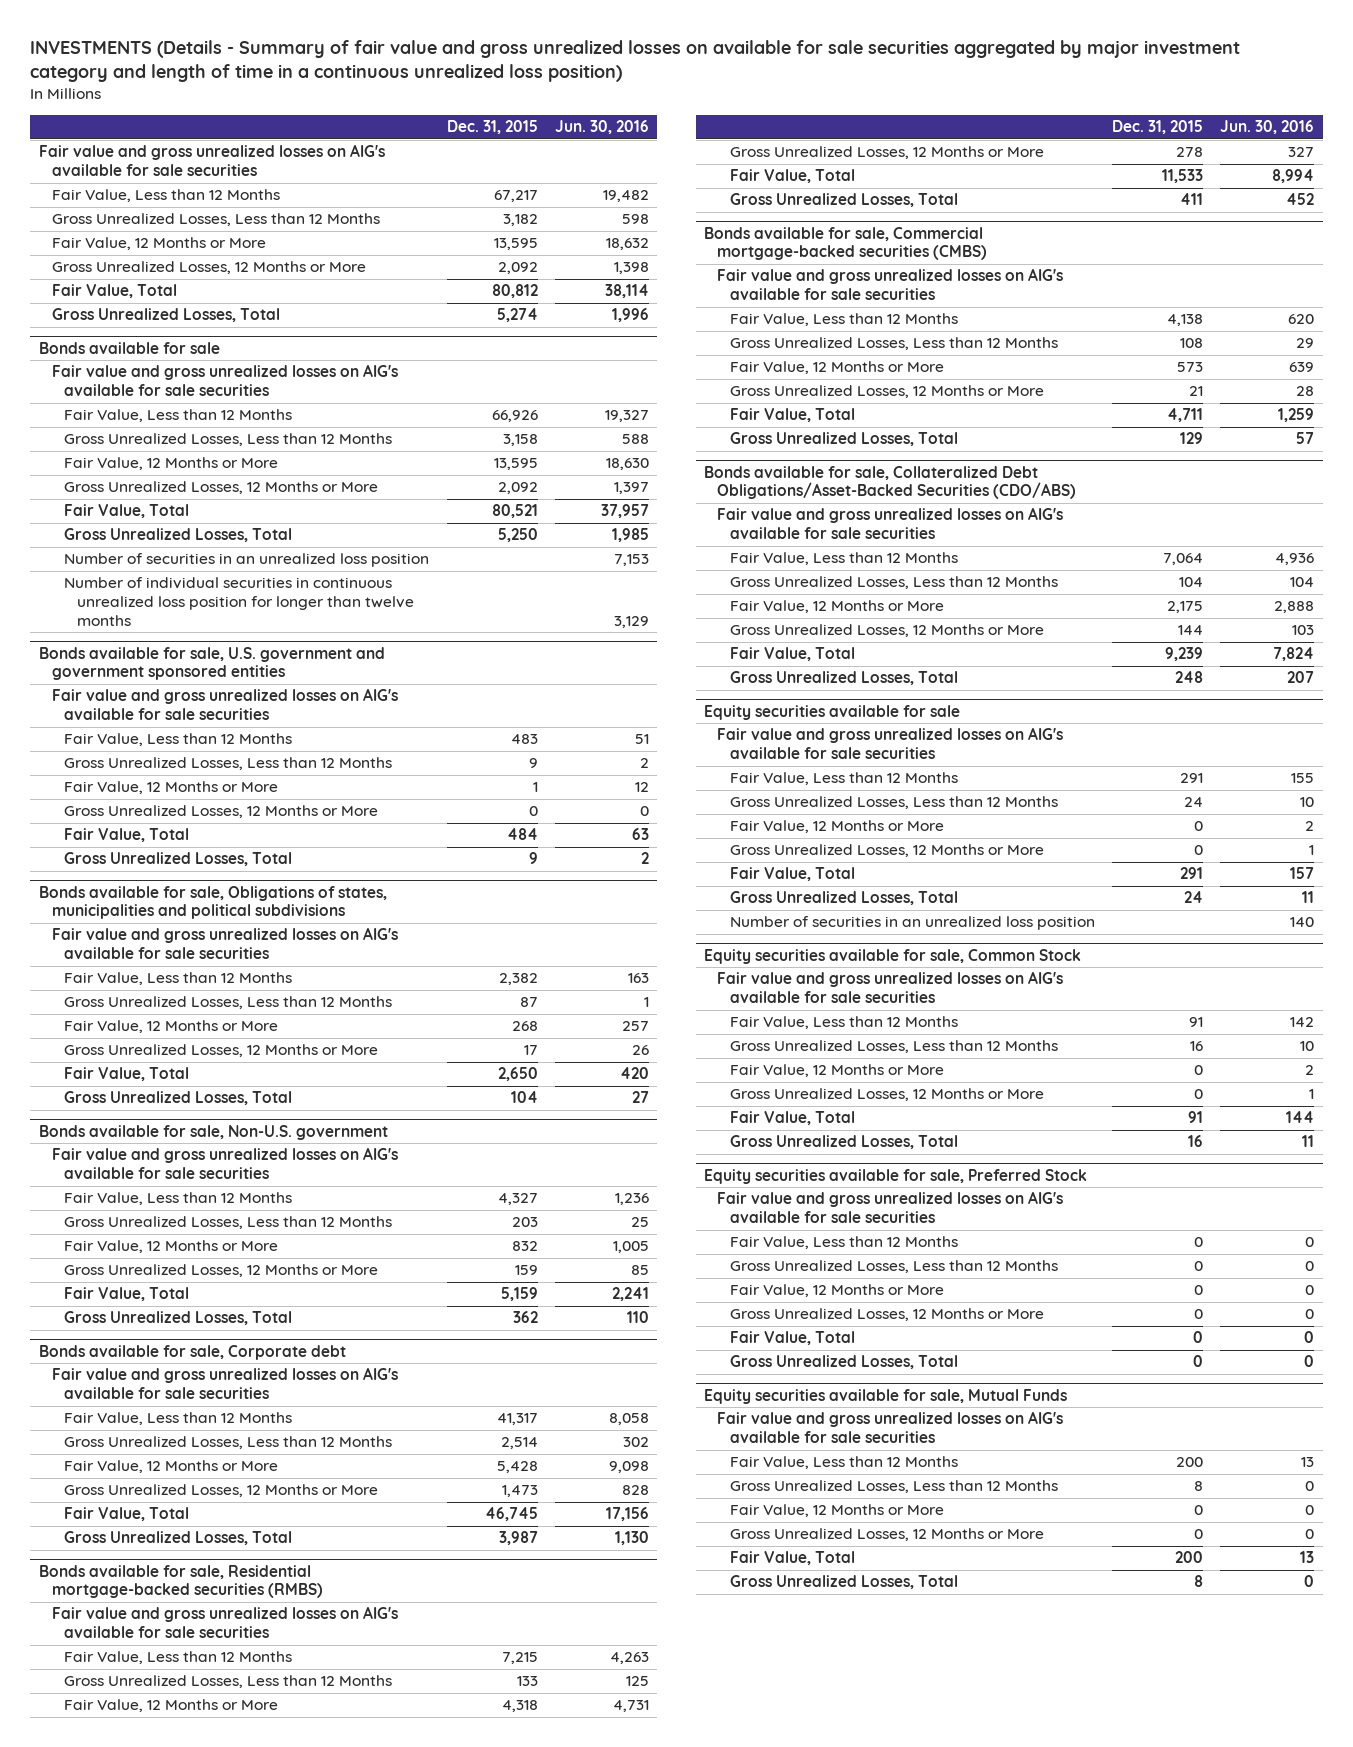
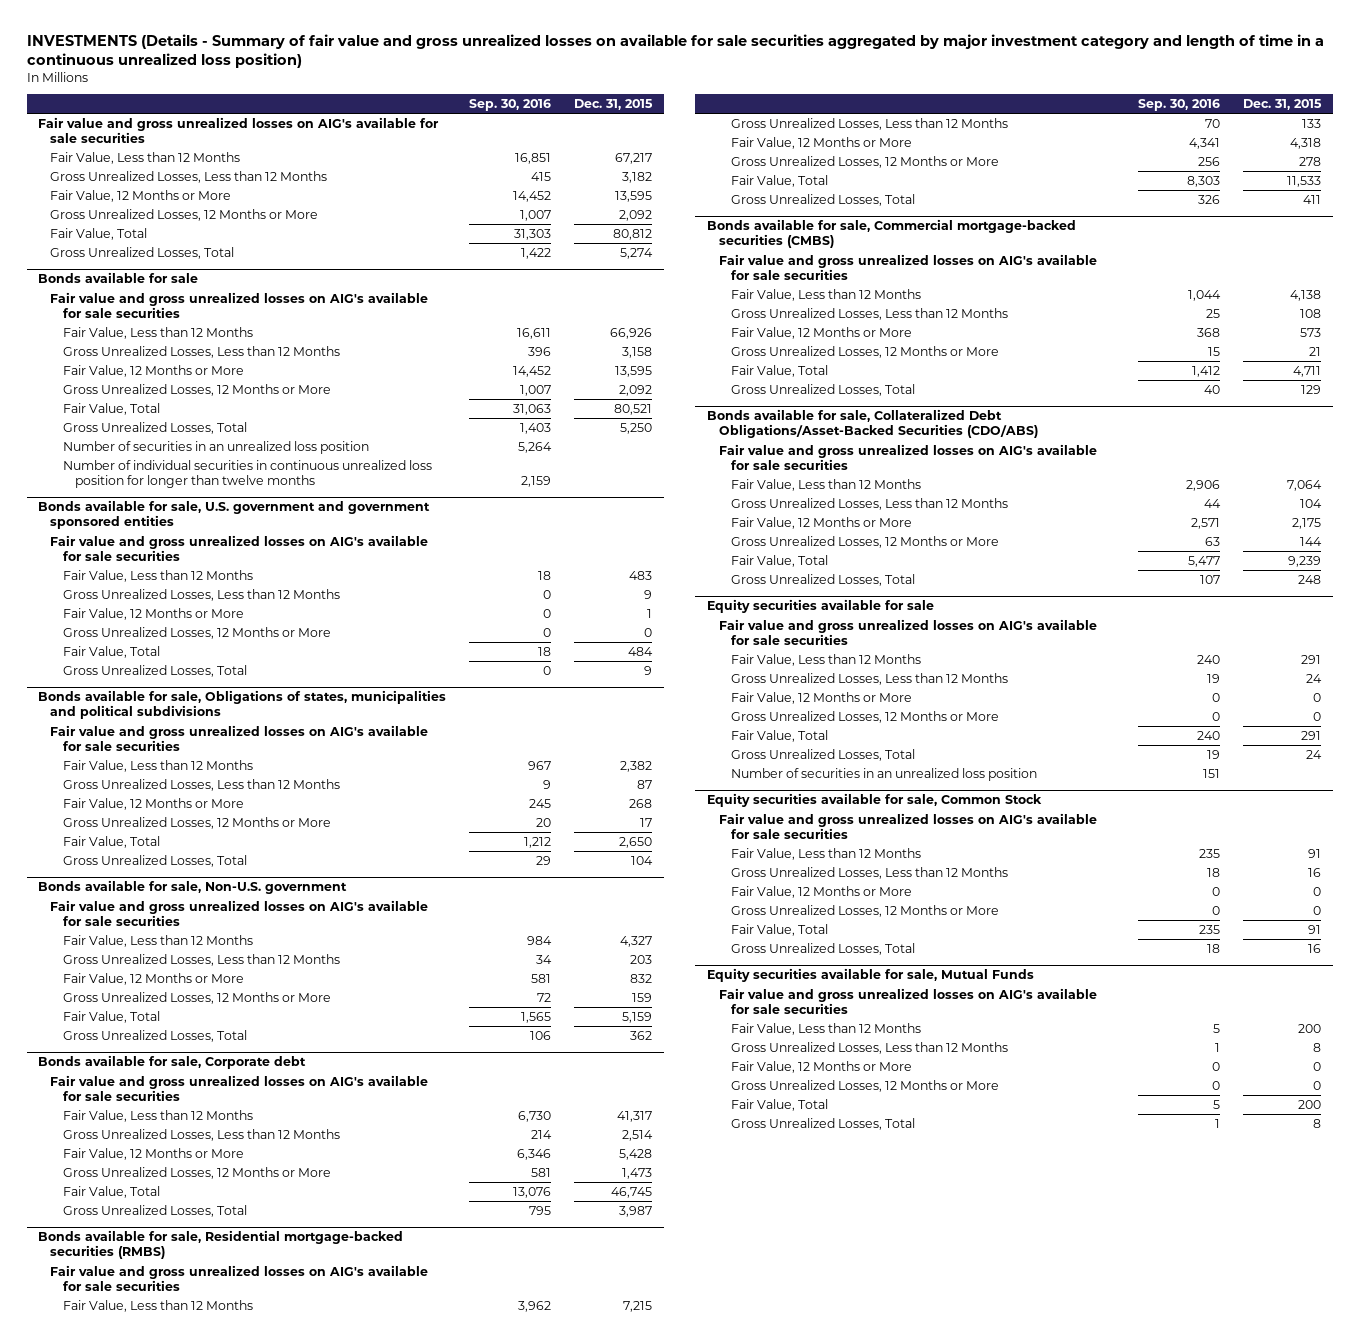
- | Dec. 31, 2015 | Jun. 30, 2016
+ | Sep. 30, 2016 | Dec. 31, 2015
- Equity securities available for sale, Preferred Stock
- Fair value and gross unrealized losses on AIG's available for sale securities
- Fair Value, Less than 12 Months | 0 | 0
- Gross Unrealized Losses, Less than 12 Months | 0 | 0
- Fair Value, 12 Months or More | 0 | 0
- Gross Unrealized Losses, 12 Months or More | 0 | 0
- Fair Value, Total | 0 | 0
- Gross Unrealized Losses, Total | 0 | 0

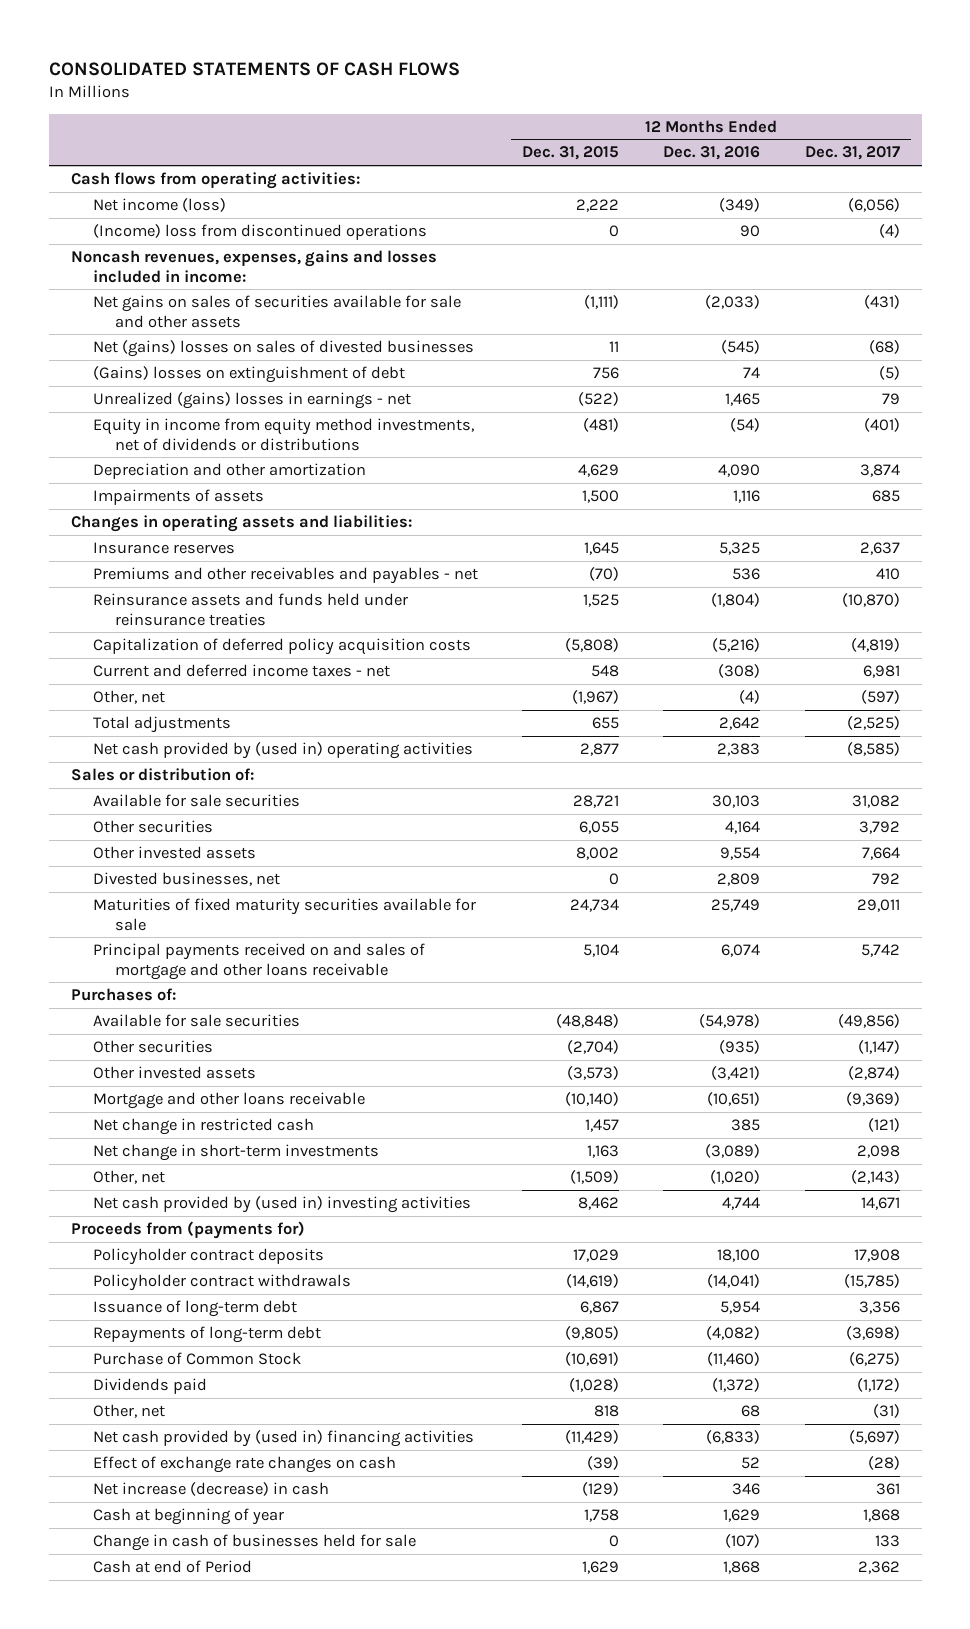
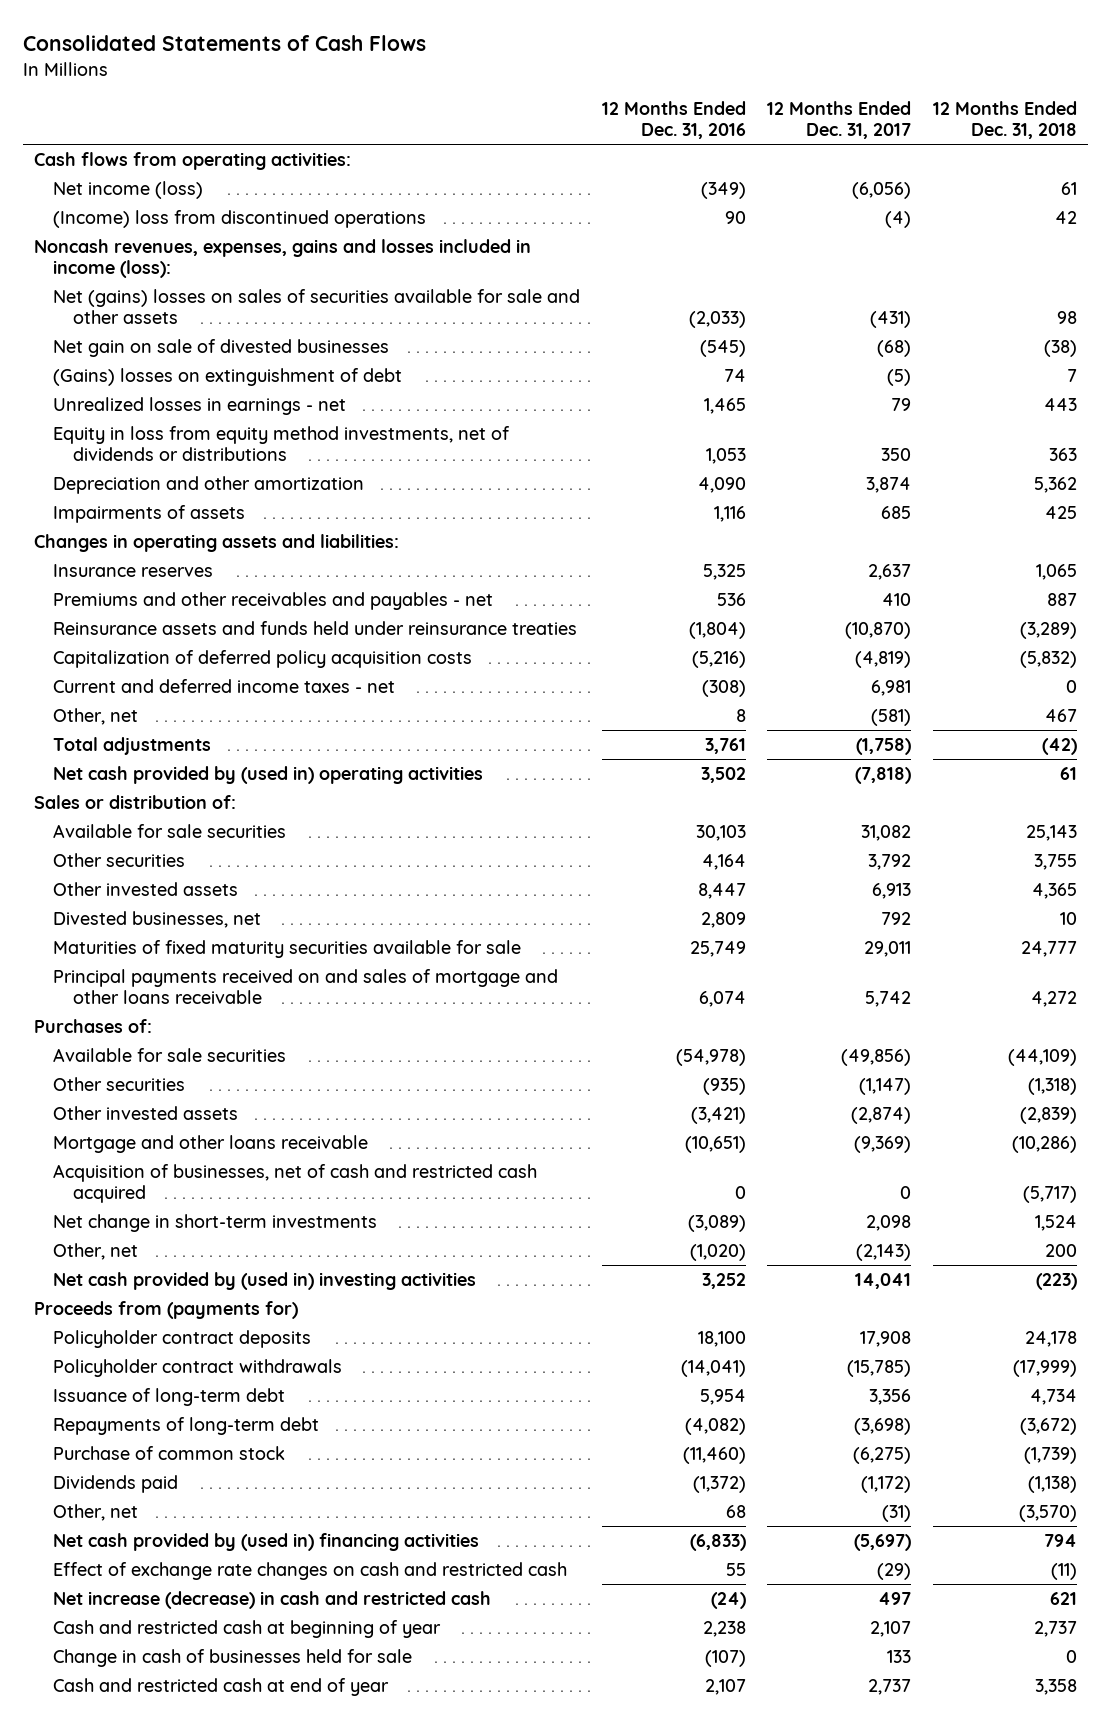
- CONSOLIDATED STATEMENTS OF CASH FLOWS
+ Consolidated Statements of Cash Flows
- | 12 Months Ended Dec. 31, 2015 | 12 Months Ended Dec. 31, 2016 | 12 Months Ended Dec. 31, 2017
+ | 12 Months Ended Dec. 31, 2016 | 12 Months Ended Dec. 31, 2017 | 12 Months Ended Dec. 31, 2018
- Noncash revenues, expenses, gains and losses included in income:
- Net gains on sales of securities available for sale and other assets | (1,111) | (2,033) | (431)
- Net (gains) losses on sales of divested businesses | 11 | (545) | (68)
+ Noncash revenues, expenses, gains and losses included in income (loss):
+ Net (gains) losses on sales of securities available for sale and other assets | (2,033) | (431) | 98
+ Net gain on sale of divested businesses | (545) | (68) | (38)
- Unrealized (gains) losses in earnings - net | (522) | 1,465 | 79
- Equity in income from equity method investments, net of dividends or distributions | (481) | (54) | (401)
+ Unrealized losses in earnings - net | 1,465 | 79 | 443
+ Equity in loss from equity method investments, net of dividends or distributions | 1,053 | 350 | 363
- Other, net | (1,967) | (4) | (597)
- Total adjustments | 655 | 2,642 | (2,525)
- Net cash provided by (used in) operating activities | 2,877 | 2,383 | (8,585)
+ Other, net | 8 | (581) | 467
+ Total adjustments | 3,761 | (1,758) | (42)
+ Net cash provided by (used in) operating activities | 3,502 | (7,818) | 61
- Other invested assets | 8,002 | 9,554 | 7,664
+ Other invested assets | 8,447 | 6,913 | 4,365
- Net change in restricted cash | 1,457 | 385 | (121)
+ Acquisition of businesses, net of cash and restricted cash acquired | 0 | 0 | (5,717)
- Net cash provided by (used in) investing activities | 8,462 | 4,744 | 14,671
+ Net cash provided by (used in) investing activities | 3,252 | 14,041 | (223)
- Purchase of Common Stock | (10,691) | (11,460) | (6,275)
+ Purchase of common stock | (11,460) | (6,275) | (1,739)
- Effect of exchange rate changes on cash | (39) | 52 | (28)
- Net increase (decrease) in cash | (129) | 346 | 361
- Cash at beginning of year | 1,758 | 1,629 | 1,868
+ Effect of exchange rate changes on cash and restricted cash | 55 | (29) | (11)
+ Net increase (decrease) in cash and restricted cash | (24) | 497 | 621
+ Cash and restricted cash at beginning of year | 2,238 | 2,107 | 2,737
- Cash at end of Period | 1,629 | 1,868 | 2,362
+ Cash and restricted cash at end of year | 2,107 | 2,737 | 3,358

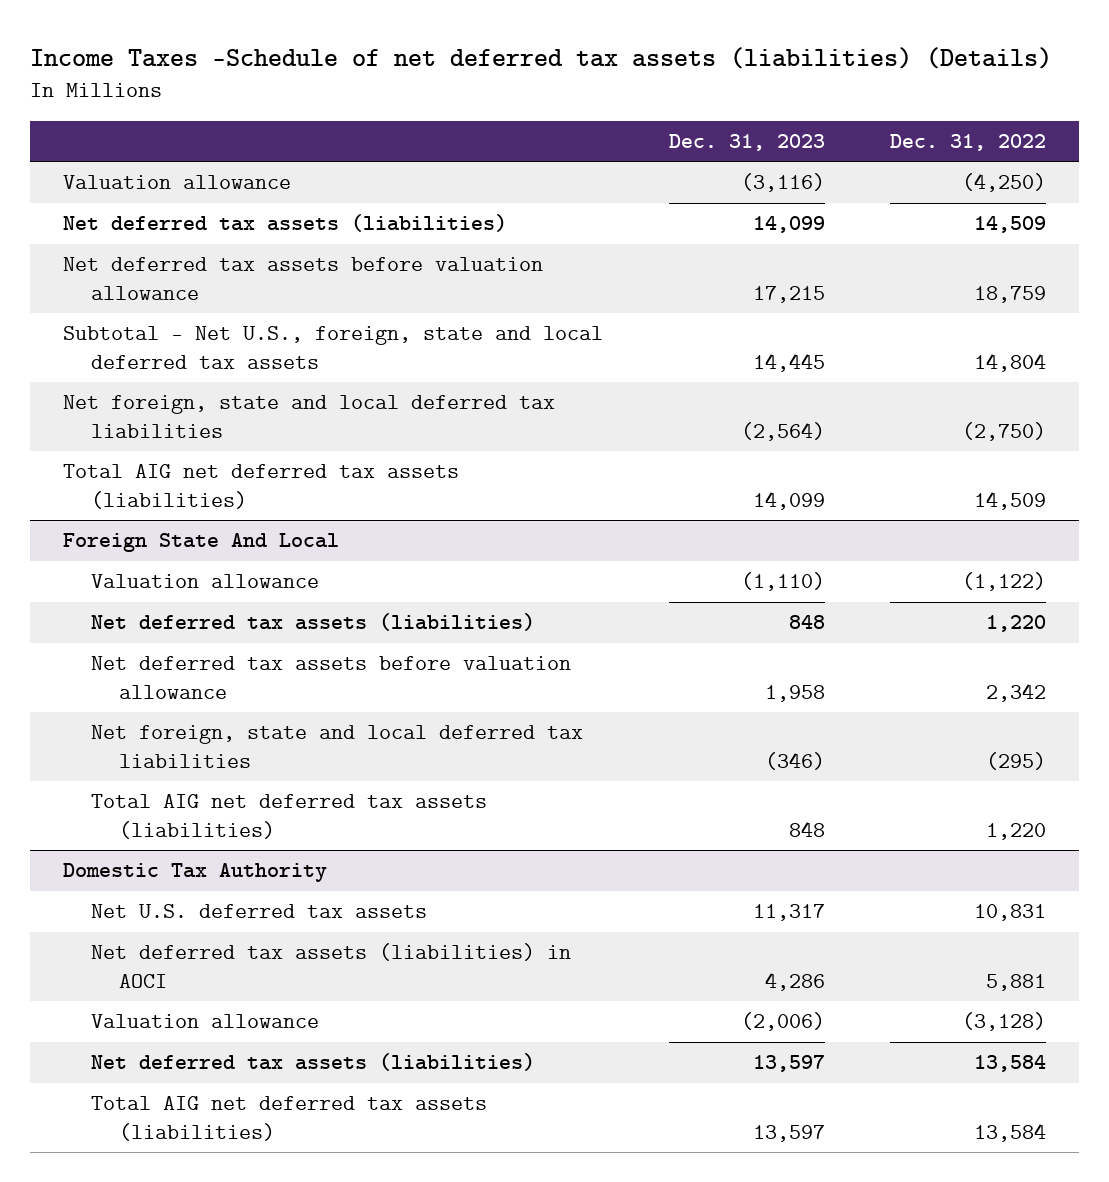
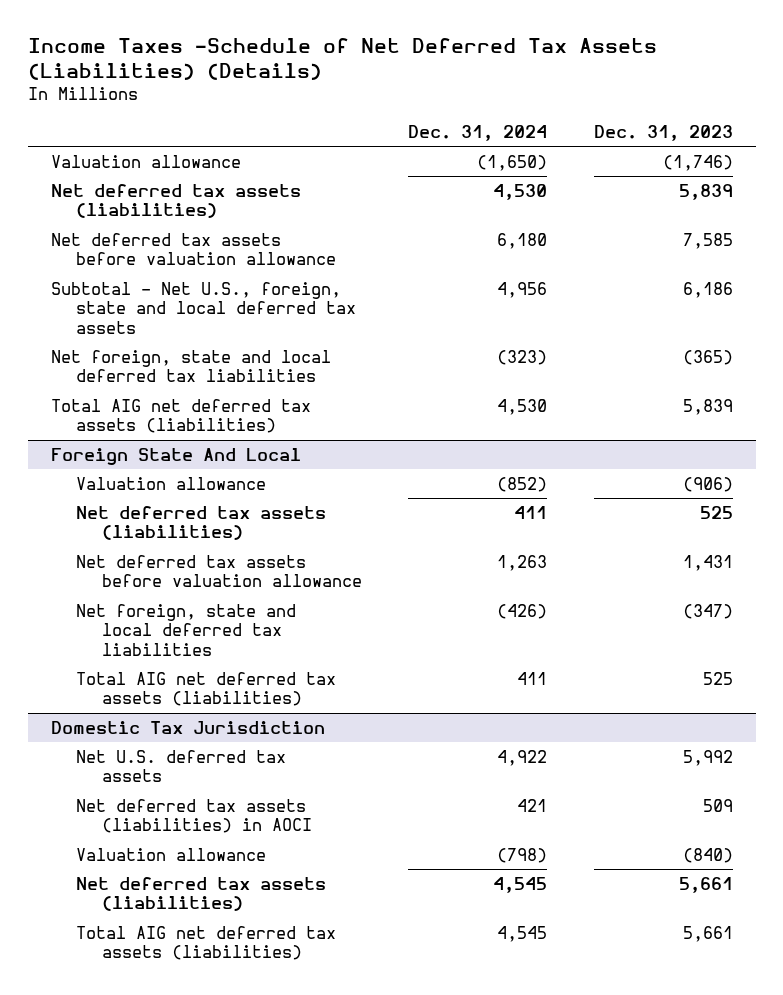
- Income Taxes -Schedule of net deferred tax assets (liabilities) (Details)
+ Income Taxes -Schedule of Net Deferred Tax Assets (Liabilities) (Details)
- | Dec. 31, 2023 | Dec. 31, 2022
+ | Dec. 31, 2024 | Dec. 31, 2023
- Valuation allowance | (3,116) | (4,250)
- Net deferred tax assets (liabilities) | 14,099 | 14,509
- Net deferred tax assets before valuation allowance | 17,215 | 18,759
- Subtotal - Net U.S., foreign, state and local deferred tax assets | 14,445 | 14,804
- Net foreign, state and local deferred tax liabilities | (2,564) | (2,750)
- Total AIG net deferred tax assets (liabilities) | 14,099 | 14,509
+ Valuation allowance | (1,650) | (1,746)
+ Net deferred tax assets (liabilities) | 4,530 | 5,839
+ Net deferred tax assets before valuation allowance | 6,180 | 7,585
+ Subtotal - Net U.S., foreign, state and local deferred tax assets | 4,956 | 6,186
+ Net foreign, state and local deferred tax liabilities | (323) | (365)
+ Total AIG net deferred tax assets (liabilities) | 4,530 | 5,839
@ Foreign State And Local
- Valuation allowance | (1,110) | (1,122)
- Net deferred tax assets (liabilities) | 848 | 1,220
- Net deferred tax assets before valuation allowance | 1,958 | 2,342
- Net foreign, state and local deferred tax liabilities | (346) | (295)
- Total AIG net deferred tax assets (liabilities) | 848 | 1,220
- Domestic Tax Authority
- Net U.S. deferred tax assets | 11,317 | 10,831
- Net deferred tax assets (liabilities) in AOCI | 4,286 | 5,881
- Valuation allowance | (2,006) | (3,128)
- Net deferred tax assets (liabilities) | 13,597 | 13,584
- Total AIG net deferred tax assets (liabilities) | 13,597 | 13,584
@ Foreign State And Local
+ Valuation allowance | (852) | (906)
+ Net deferred tax assets (liabilities) | 411 | 525
+ Net deferred tax assets before valuation allowance | 1,263 | 1,431
+ Net foreign, state and local deferred tax liabilities | (426) | (347)
+ Total AIG net deferred tax assets (liabilities) | 411 | 525
+ Domestic Tax Jurisdiction
+ Net U.S. deferred tax assets | 4,922 | 5,992
+ Net deferred tax assets (liabilities) in AOCI | 421 | 509
+ Valuation allowance | (798) | (840)
+ Net deferred tax assets (liabilities) | 4,545 | 5,661
+ Total AIG net deferred tax assets (liabilities) | 4,545 | 5,661

